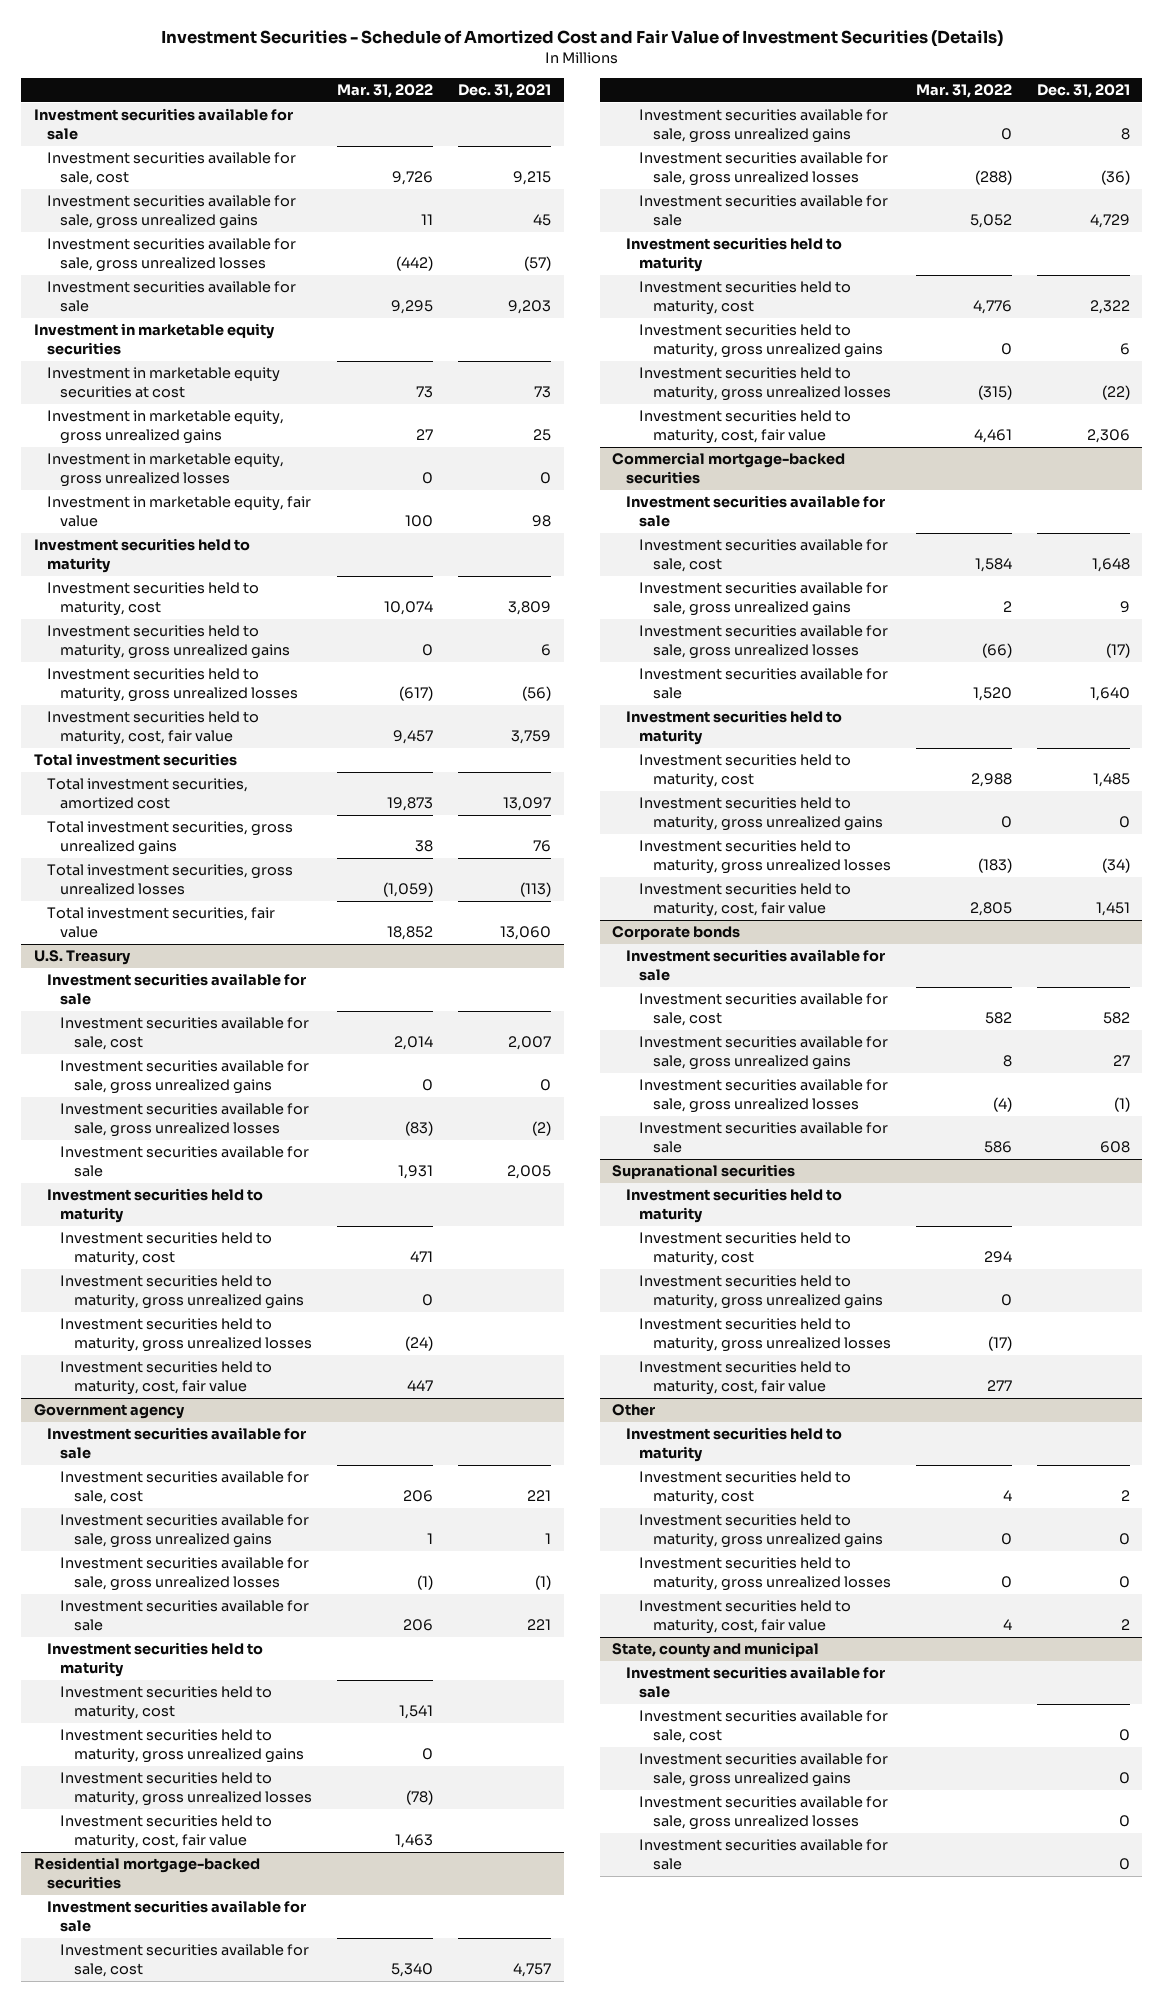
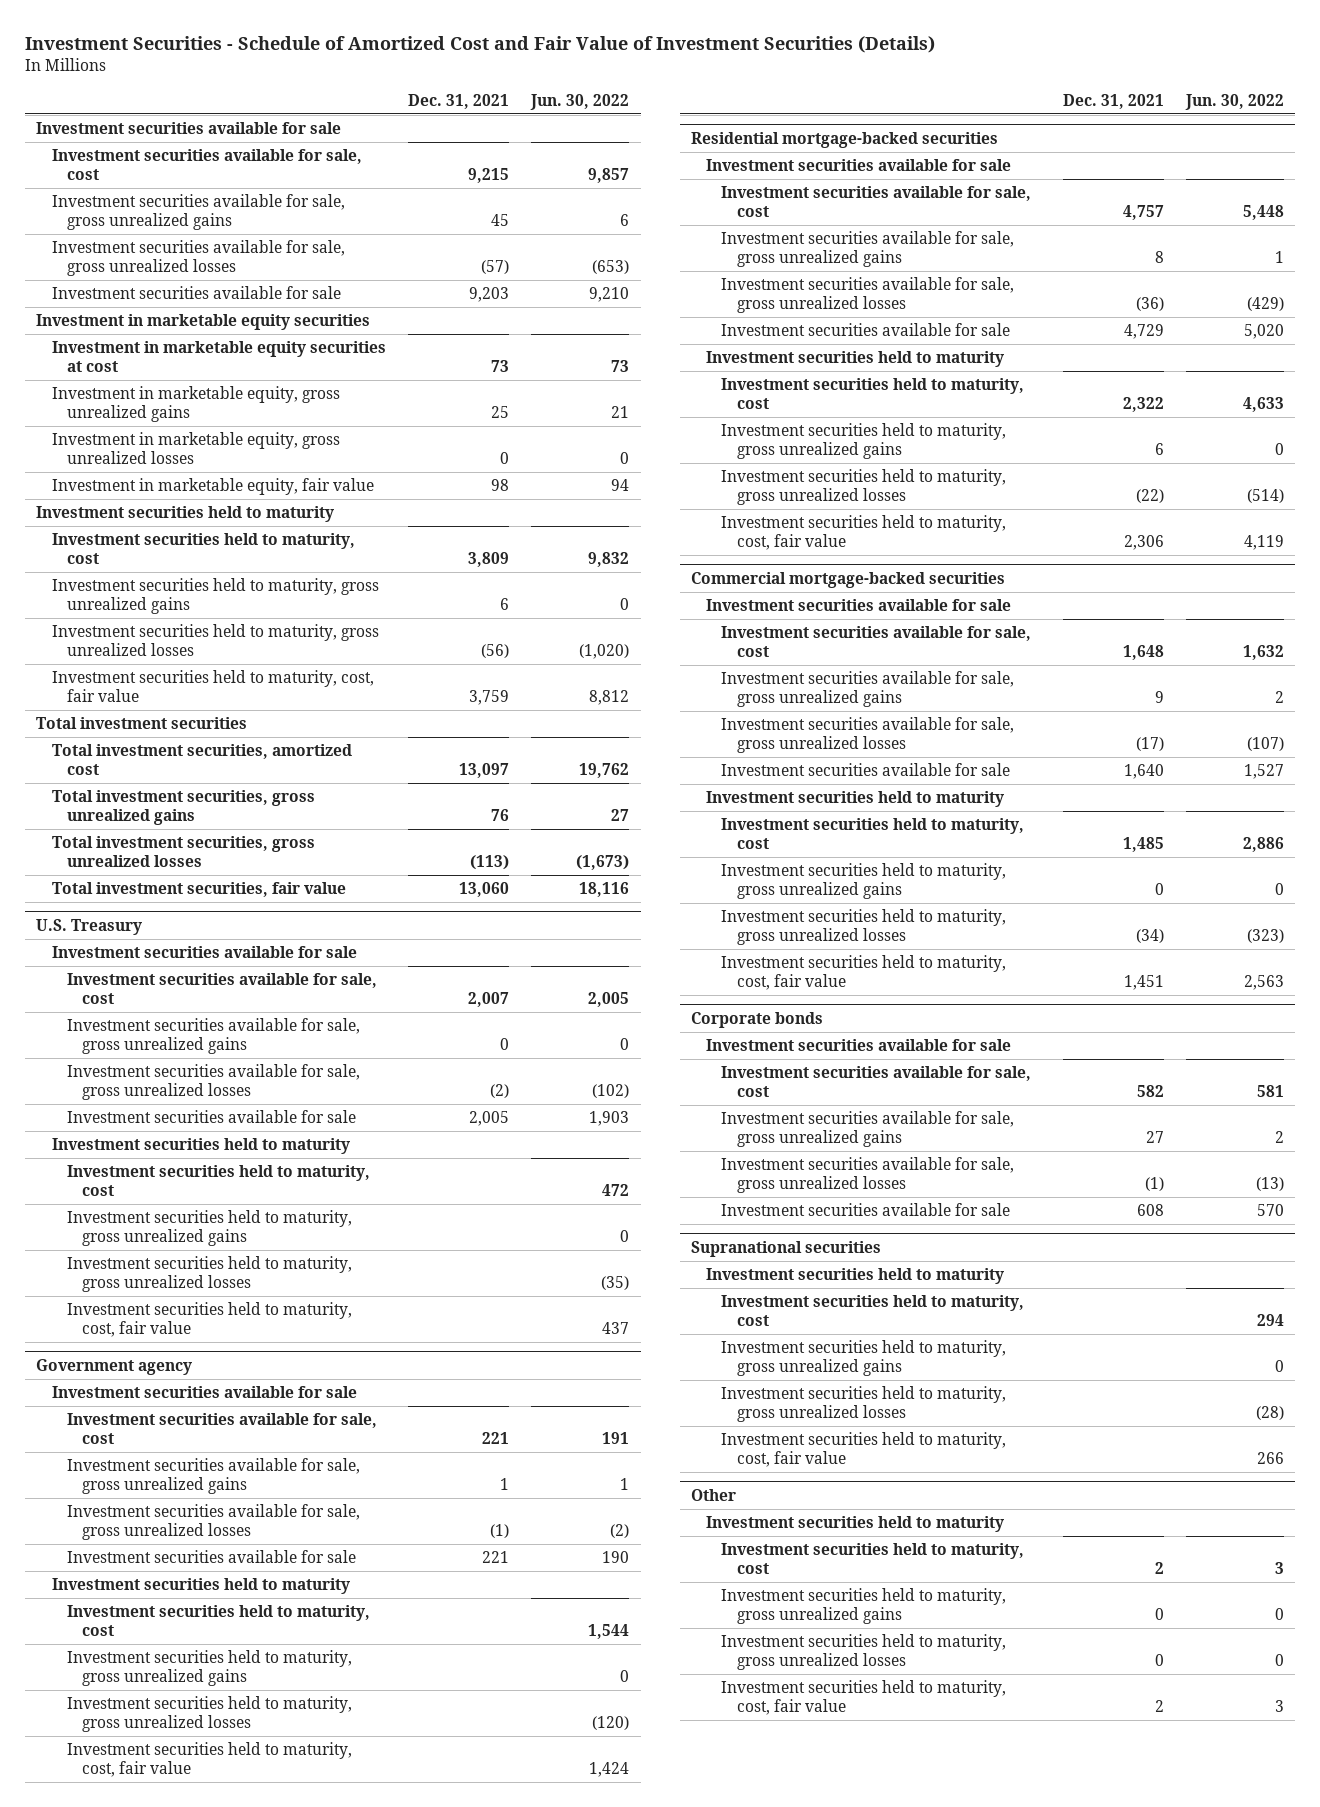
- | Mar. 31, 2022 | Dec. 31, 2021
+ | Dec. 31, 2021 | Jun. 30, 2022
- State, county and municipal
- Investment securities available for sale
- Investment securities available for sale, cost | | 0
- Investment securities available for sale, gross unrealized gains | | 0
- Investment securities available for sale, gross unrealized losses | | 0
- Investment securities available for sale | | 0

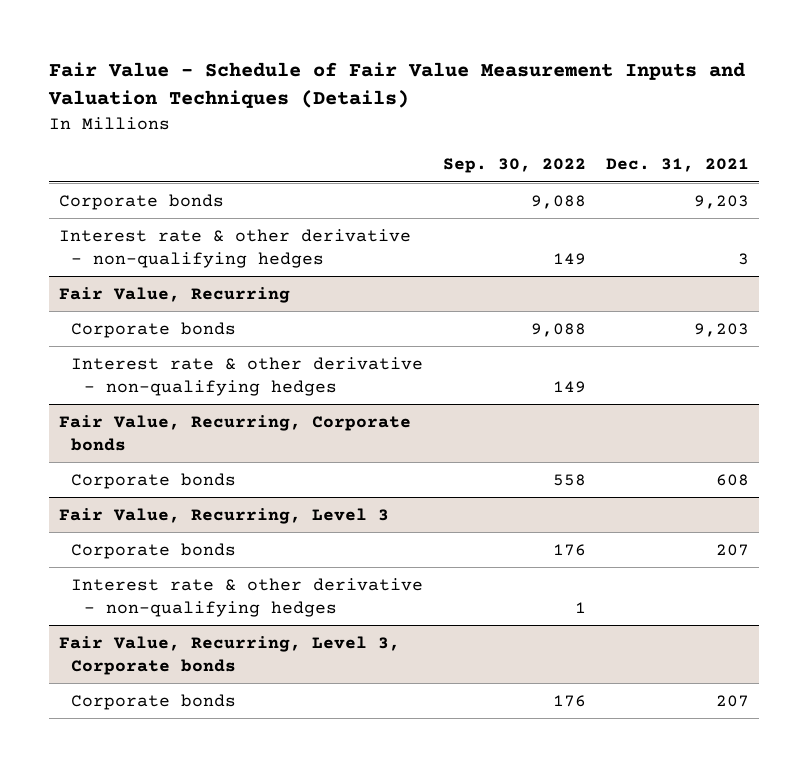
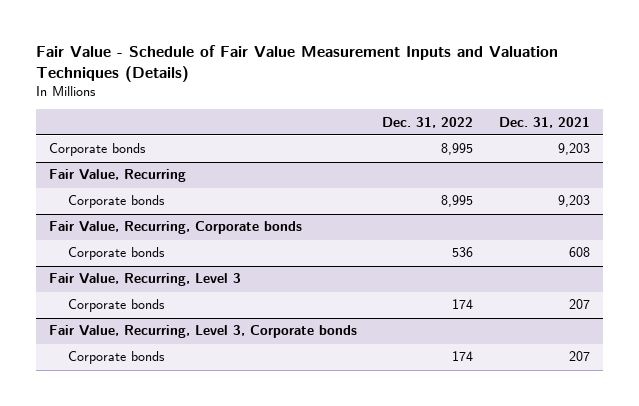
- | Sep. 30, 2022 | Dec. 31, 2021
+ | Dec. 31, 2022 | Dec. 31, 2021
- Interest rate & other derivative - non-qualifying hedges | 149 | 3
@ Fair Value, Recurring
- Interest rate & other derivative - non-qualifying hedges | 149 |
@ Fair Value, Recurring, Level 3
- Interest rate & other derivative - non-qualifying hedges | 1 |

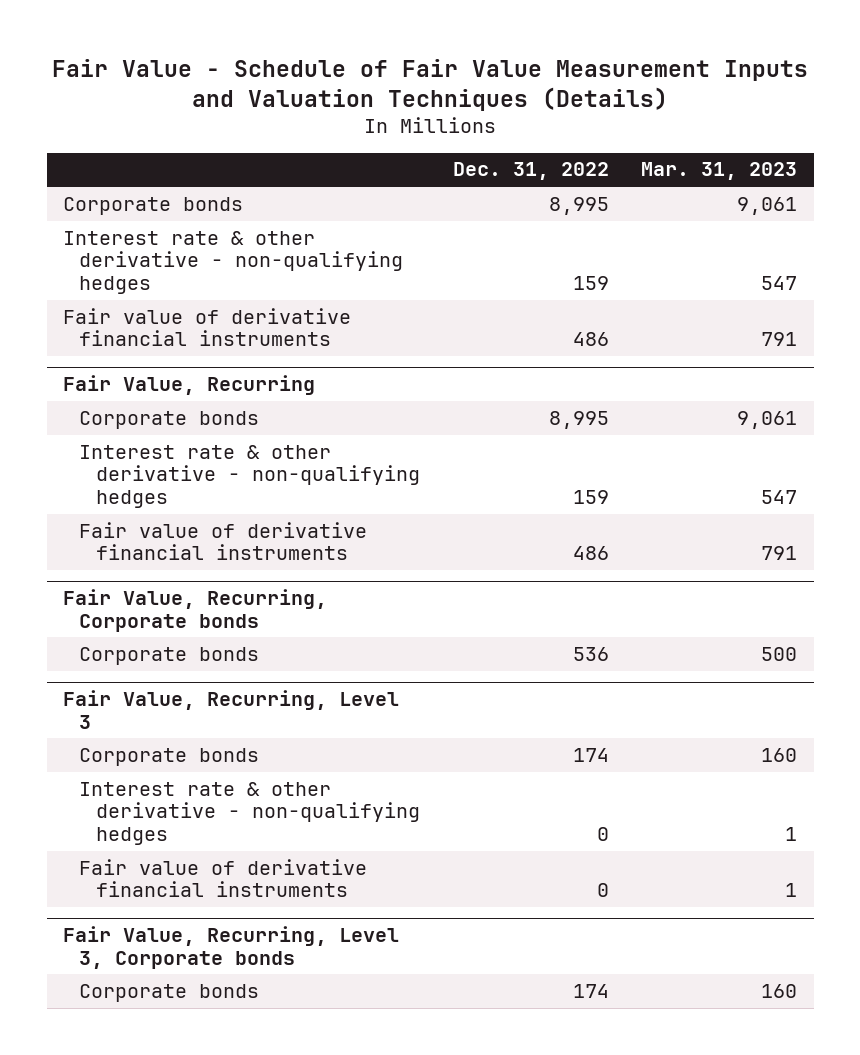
- | Dec. 31, 2022 | Dec. 31, 2021
+ | Dec. 31, 2022 | Mar. 31, 2023
+ Interest rate & other derivative - non-qualifying hedges | 159 | 547
+ Fair value of derivative financial instruments | 486 | 791
@ Fair Value, Recurring
+ Interest rate & other derivative - non-qualifying hedges | 159 | 547
+ Fair value of derivative financial instruments | 486 | 791
@ Fair Value, Recurring, Level 3
+ Interest rate & other derivative - non-qualifying hedges | 0 | 1
+ Fair value of derivative financial instruments | 0 | 1

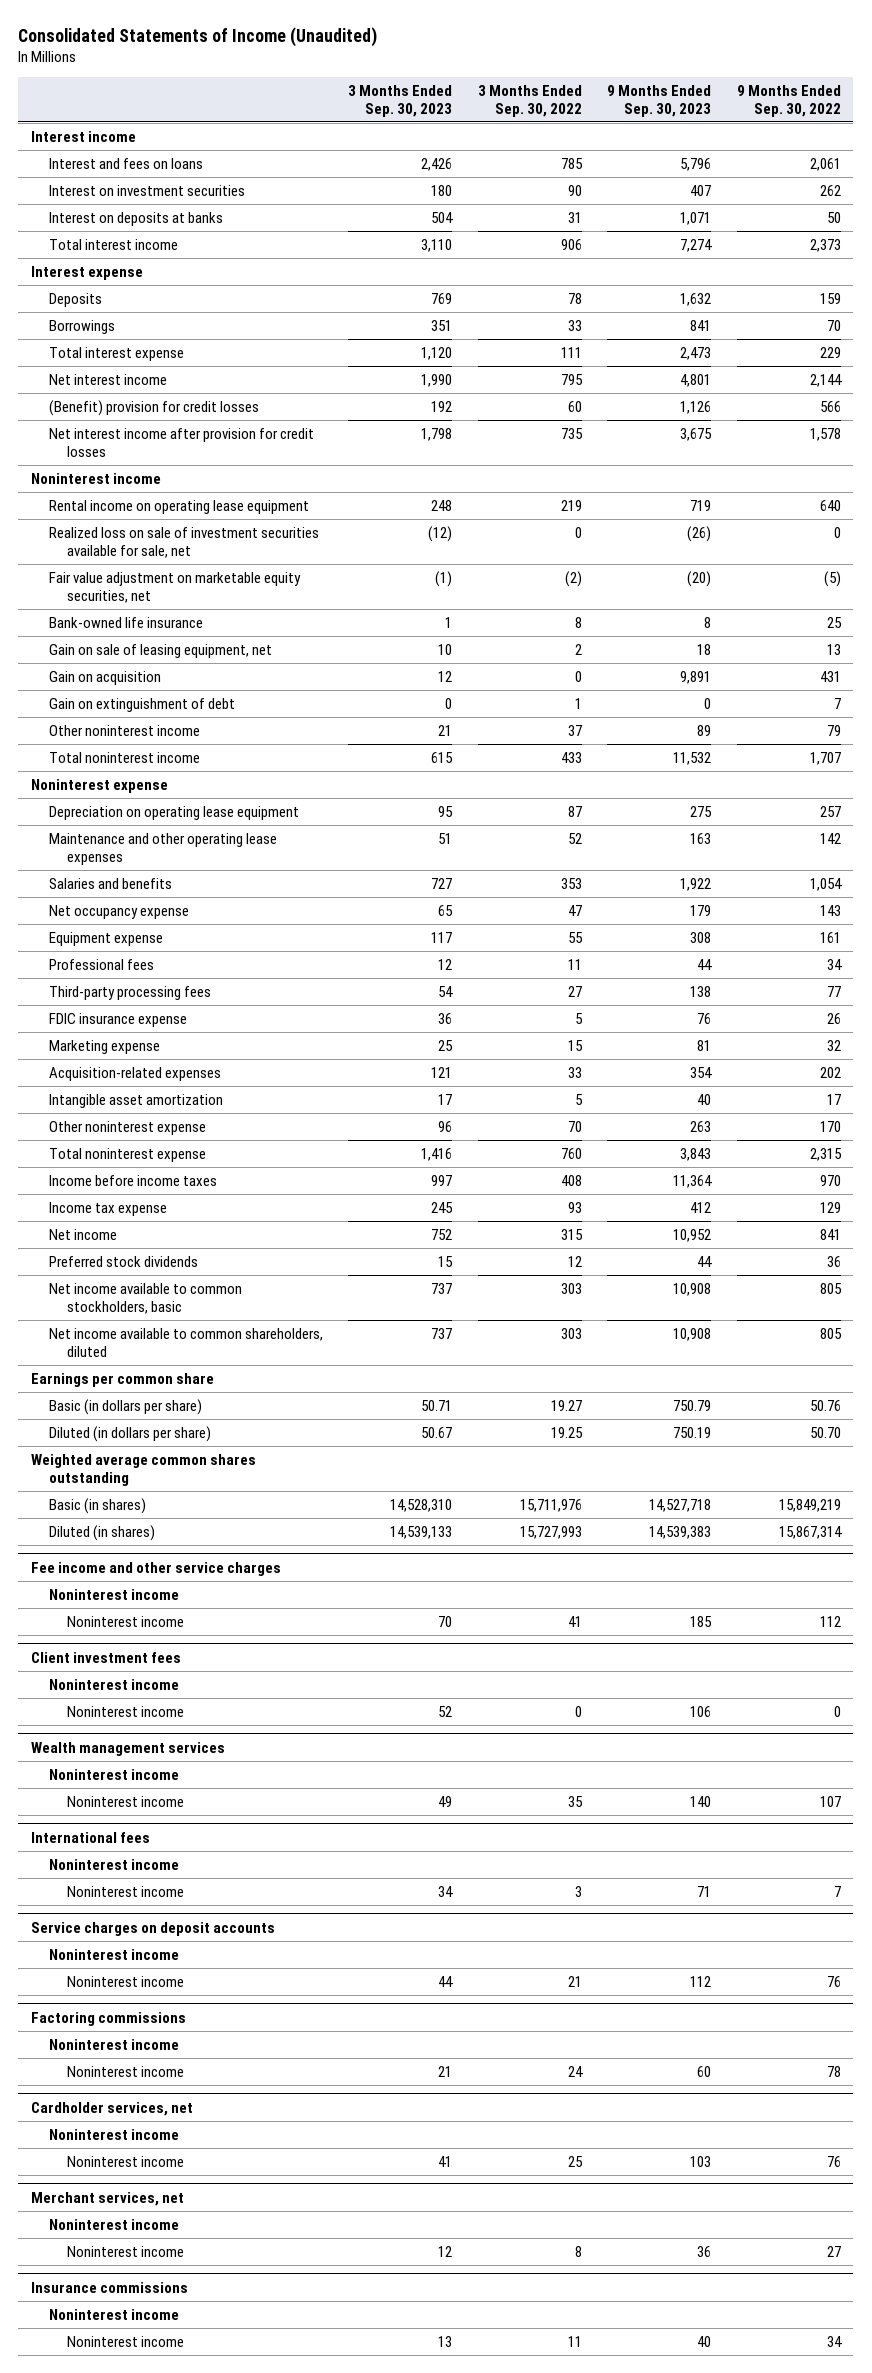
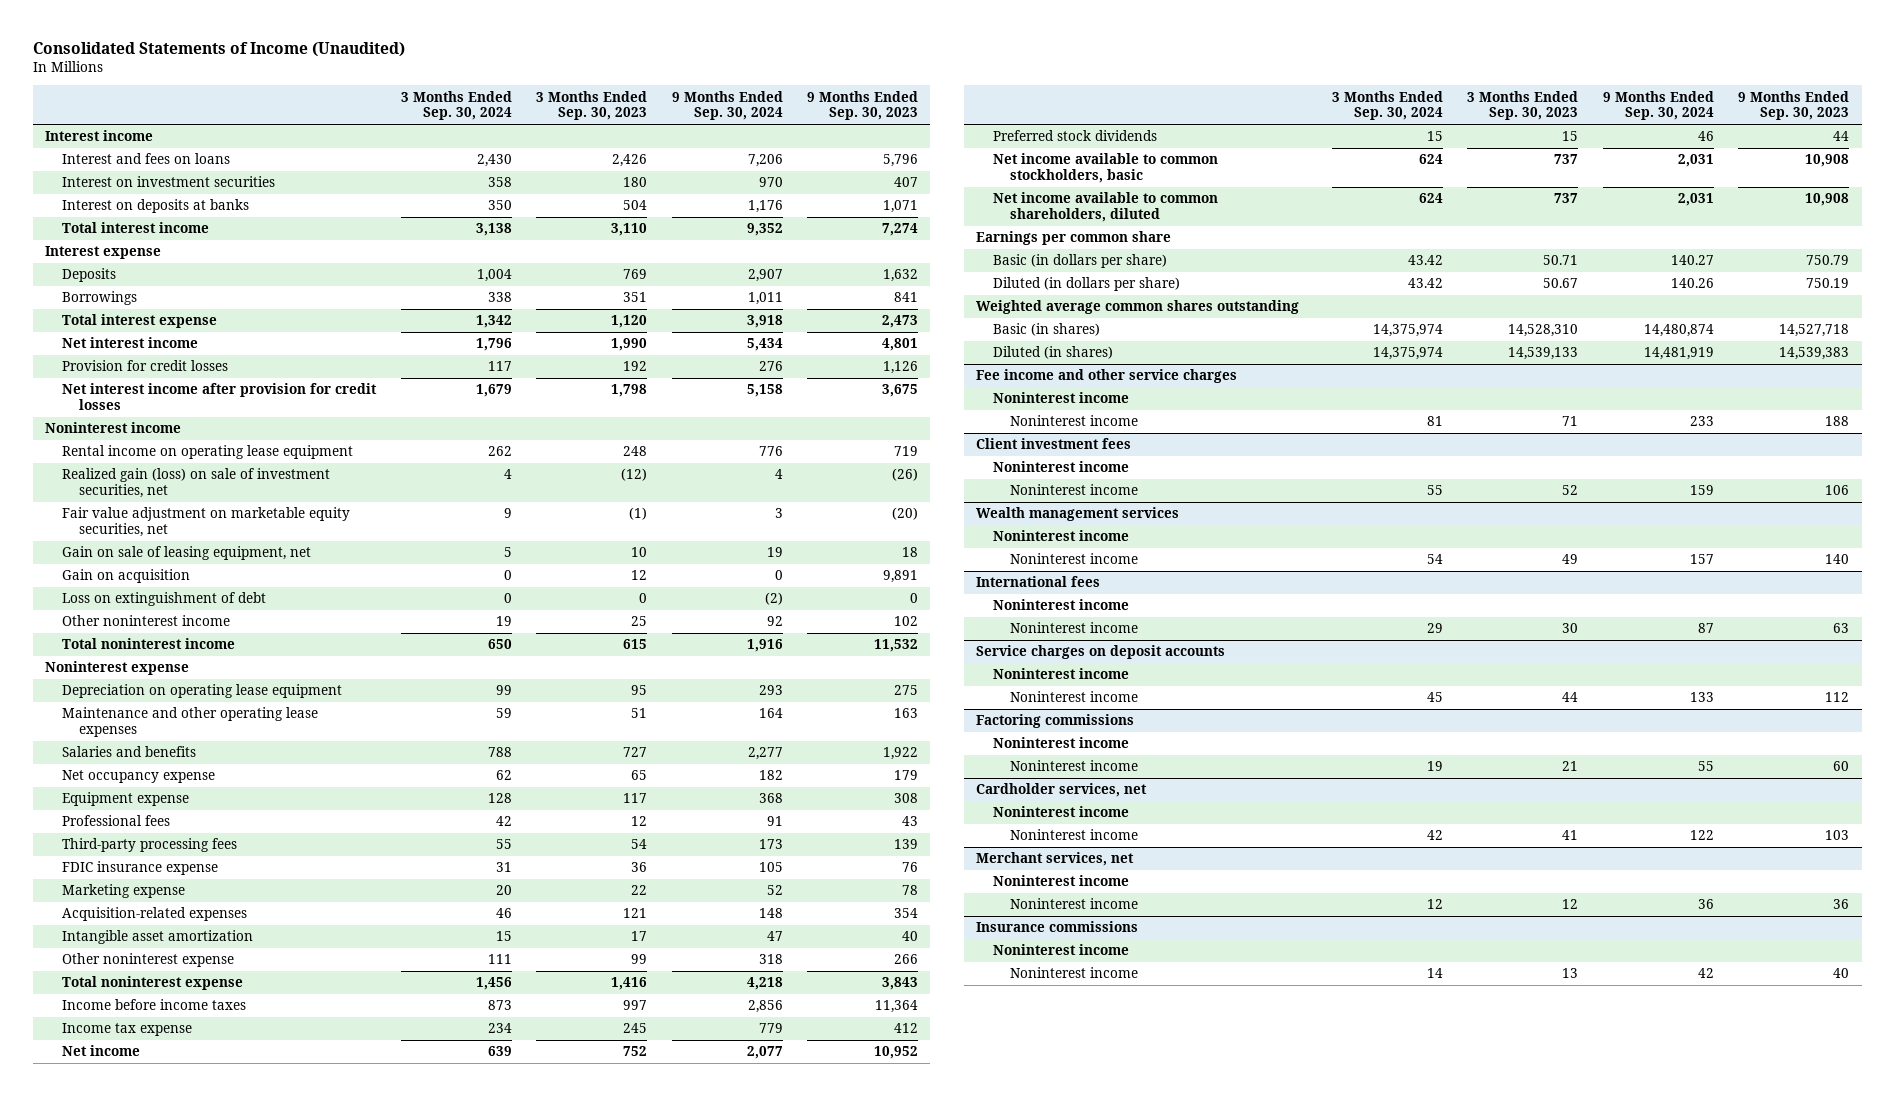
- | 3 Months Ended Sep. 30, 2023 | 3 Months Ended Sep. 30, 2022 | 9 Months Ended Sep. 30, 2023 | 9 Months Ended Sep. 30, 2022
+ | 3 Months Ended Sep. 30, 2024 | 3 Months Ended Sep. 30, 2023 | 9 Months Ended Sep. 30, 2024 | 9 Months Ended Sep. 30, 2023
- (Benefit) provision for credit losses | 192 | 60 | 1,126 | 566
+ Provision for credit losses | 117 | 192 | 276 | 1,126
- Realized loss on sale of investment securities available for sale, net | (12) | 0 | (26) | 0
+ Realized gain (loss) on sale of investment securities, net | 4 | (12) | 4 | (26)
- Bank-owned life insurance | 1 | 8 | 8 | 25
- Gain on extinguishment of debt | 0 | 1 | 0 | 7
- Other noninterest income | 21 | 37 | 89 | 79
+ Loss on extinguishment of debt | 0 | 0 | (2) | 0
+ Other noninterest income | 19 | 25 | 92 | 102
- Professional fees | 12 | 11 | 44 | 34
- Third-party processing fees | 54 | 27 | 138 | 77
+ Professional fees | 42 | 12 | 91 | 43
+ Third-party processing fees | 55 | 54 | 173 | 139
- Marketing expense | 25 | 15 | 81 | 32
+ Marketing expense | 20 | 22 | 52 | 78
- Other noninterest expense | 96 | 70 | 263 | 170
+ Other noninterest expense | 111 | 99 | 318 | 266
@ Fee income and other service charges
- Noninterest income | 70 | 41 | 185 | 112
+ Noninterest income | 81 | 71 | 233 | 188
@ International fees
- Noninterest income | 34 | 3 | 71 | 7
+ Noninterest income | 29 | 30 | 87 | 63

